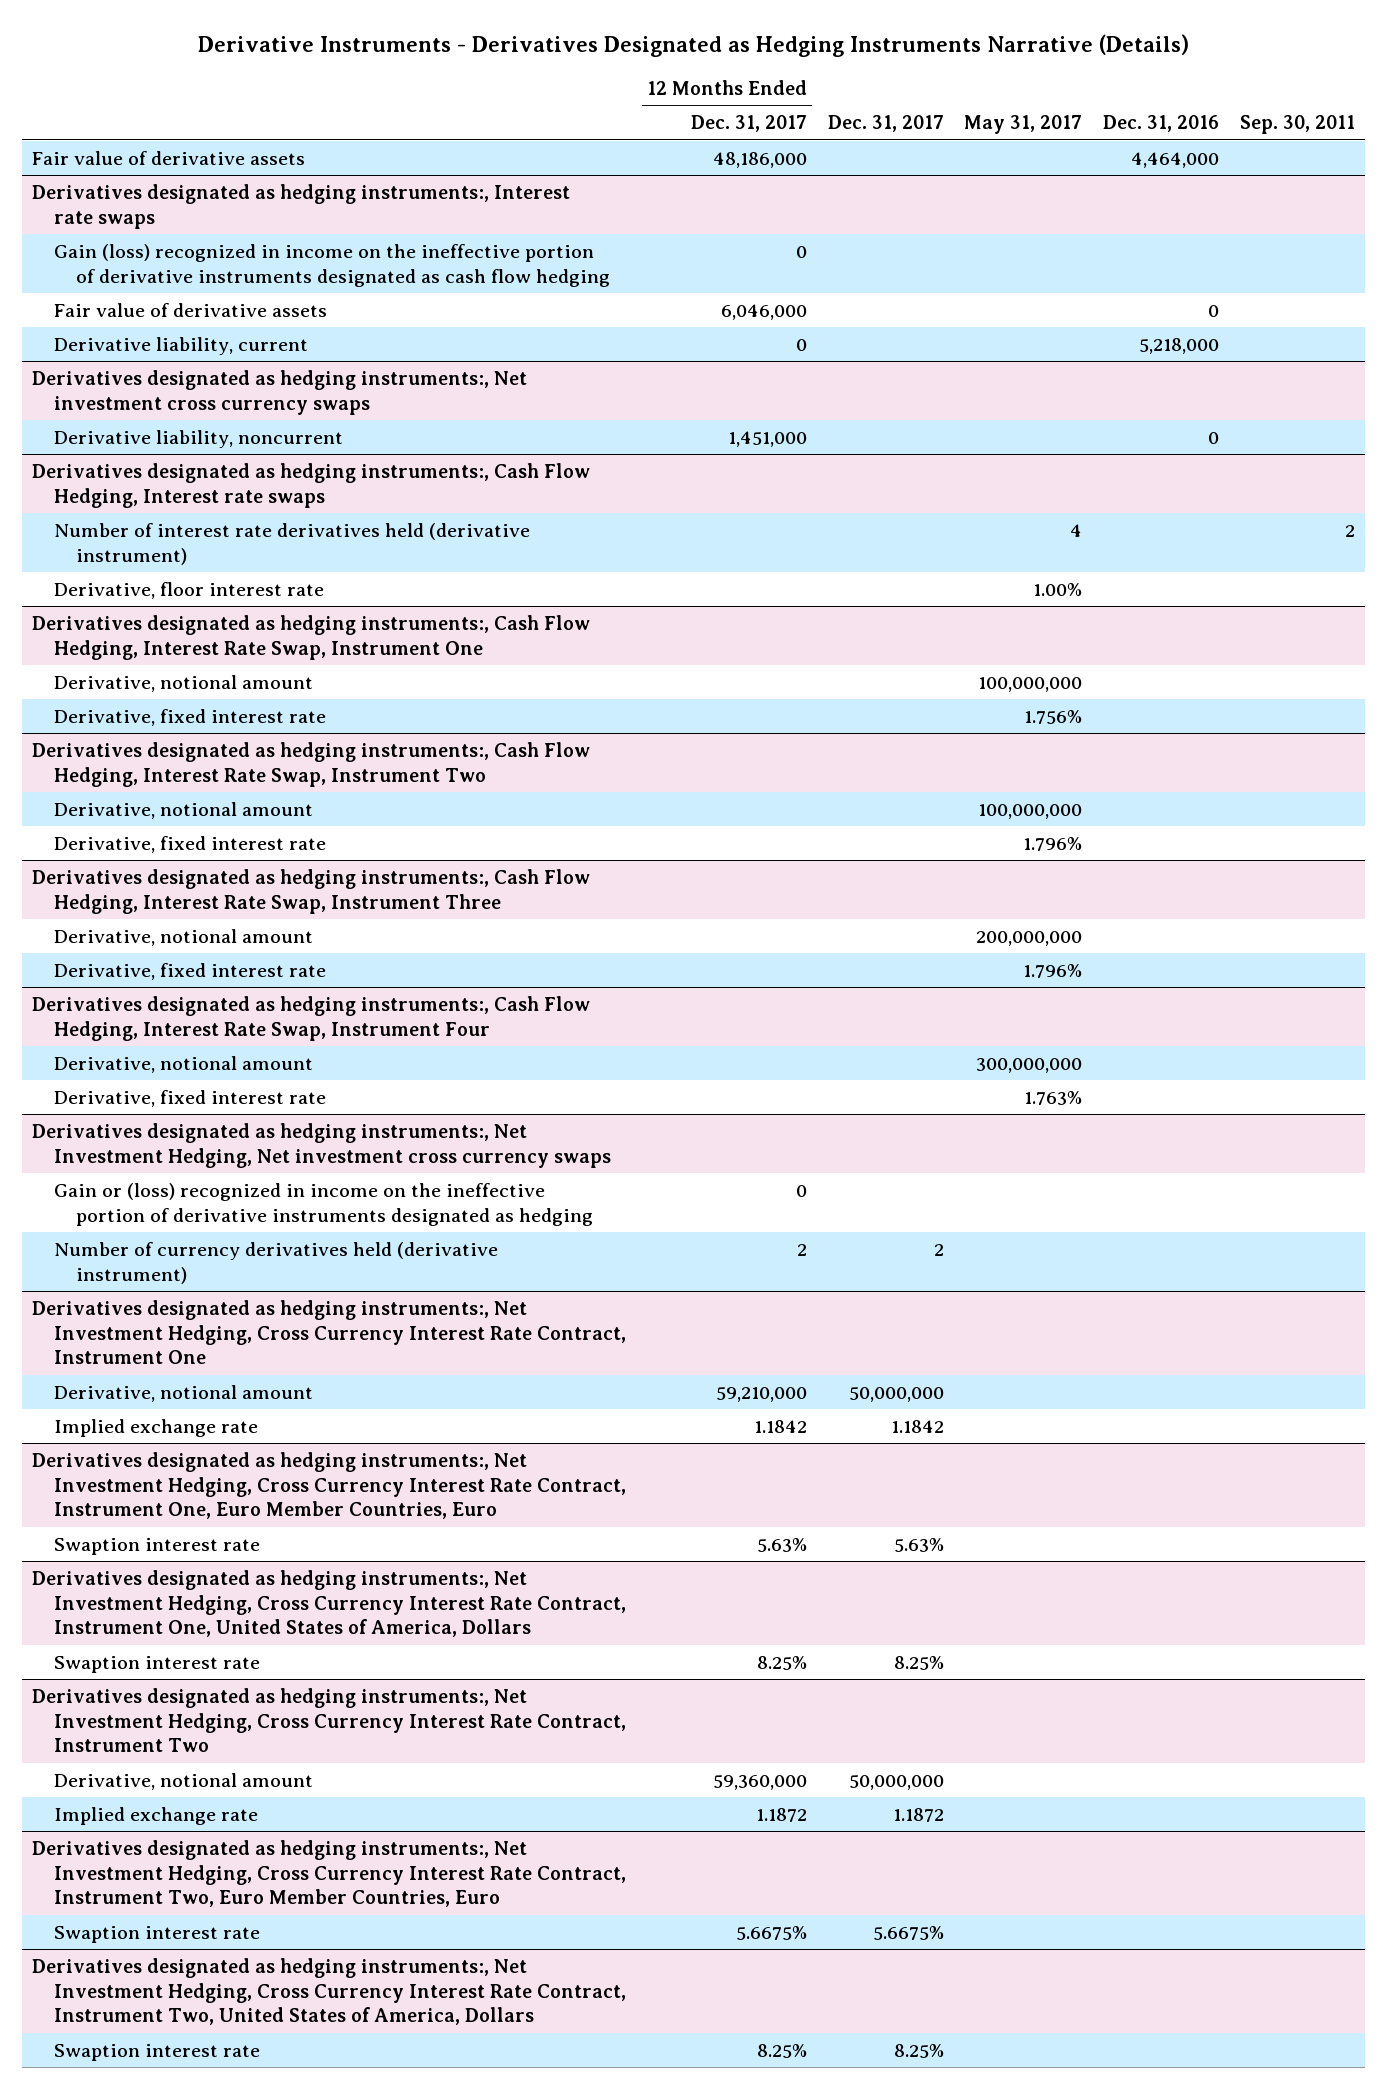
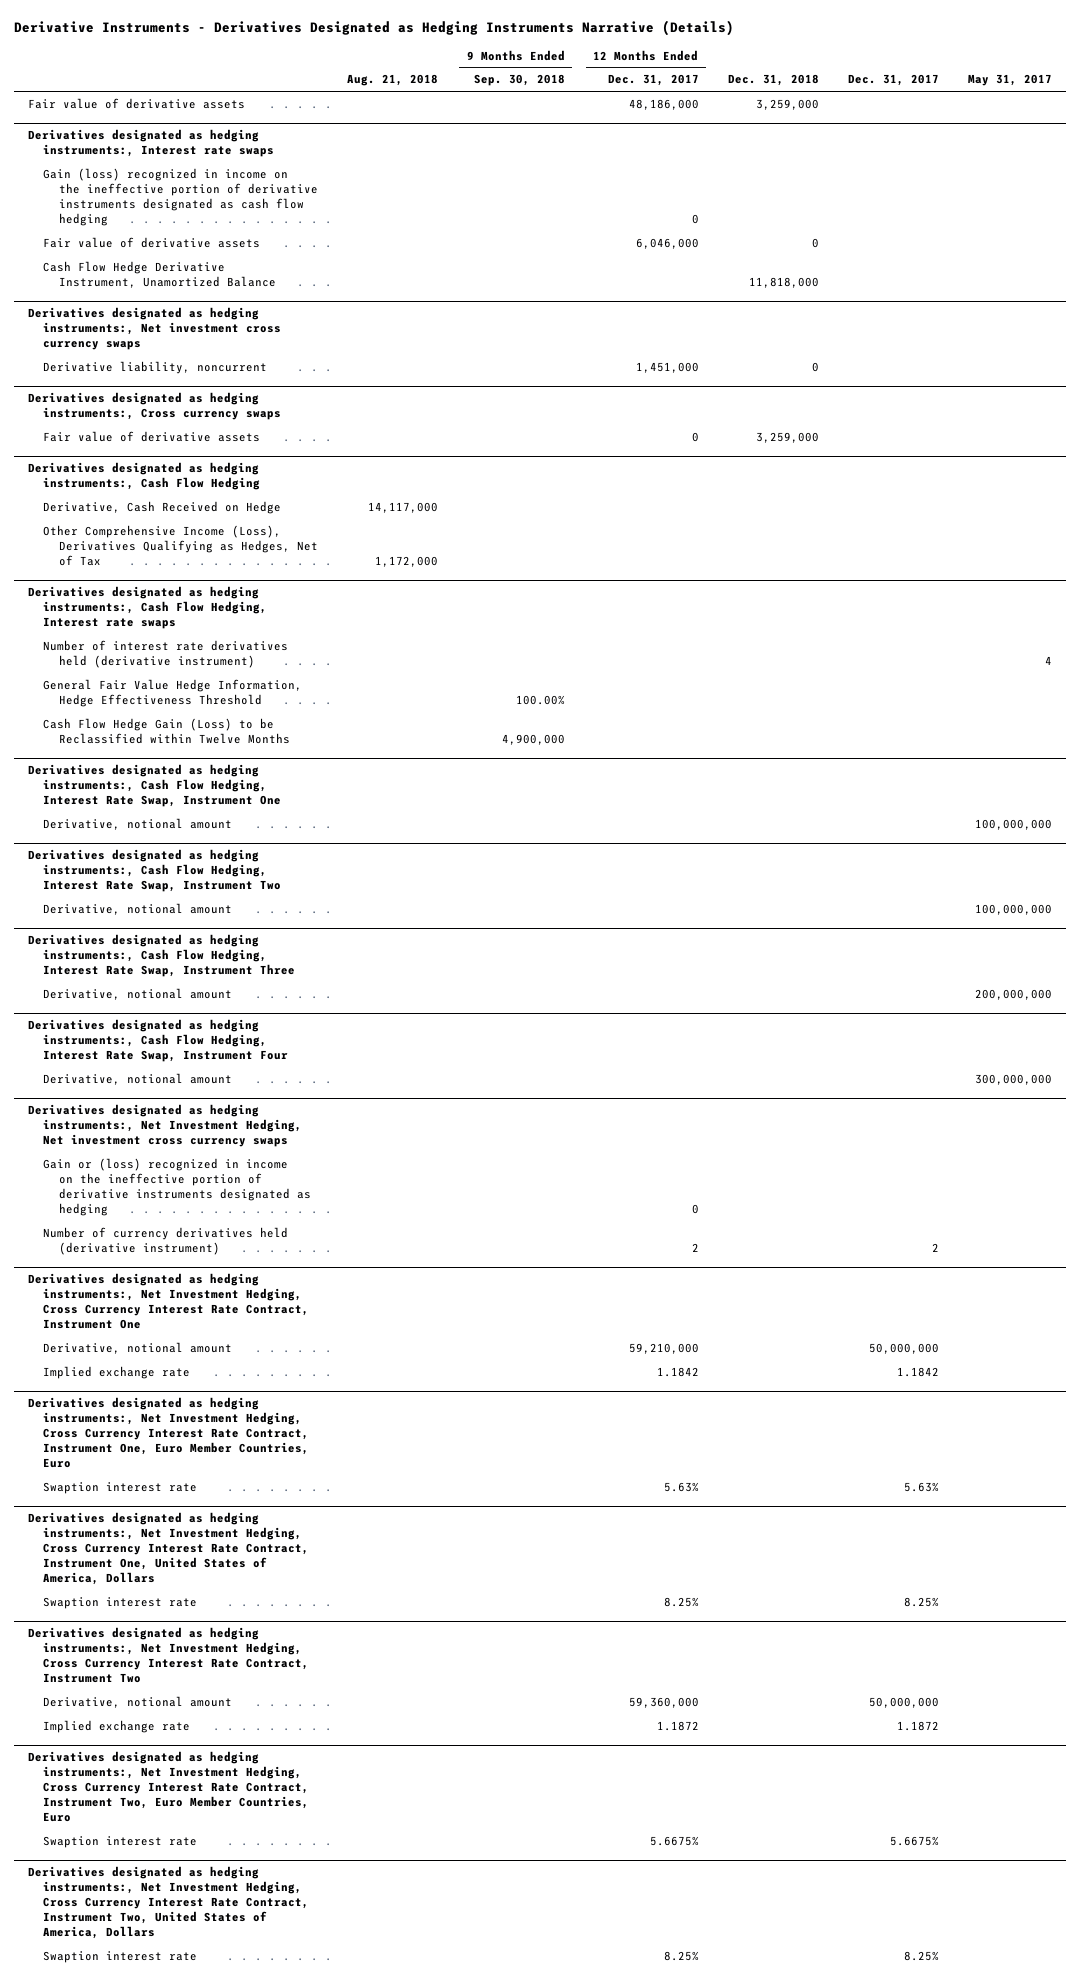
- | 12 Months Ended Dec. 31, 2017 | Dec. 31, 2017 | May 31, 2017 | Dec. 31, 2016 | Sep. 30, 2011
+ | Aug. 21, 2018 | 9 Months Ended Sep. 30, 2018 | 12 Months Ended Dec. 31, 2017 | Dec. 31, 2018 | Dec. 31, 2017 | May 31, 2017
@ Derivatives designated as hedging instruments:, Interest rate swaps
- Derivative liability, current | 0 | | | 5,218,000 |
+ Cash Flow Hedge Derivative Instrument, Unamortized Balance | | | | 11,818,000 | |
+ Derivatives designated as hedging instruments:, Cross currency swaps
+ Fair value of derivative assets | | | 0 | 3,259,000 | |
+ Derivatives designated as hedging instruments:, Cash Flow Hedging
+ Derivative, Cash Received on Hedge | 14,117,000 | | | | |
+ Other Comprehensive Income (Loss), Derivatives Qualifying as Hedges, Net of Tax | 1,172,000 | | | | |
@ Derivatives designated as hedging instruments:, Cash Flow Hedging, Interest rate swaps
- Derivative, floor interest rate | | | 1.00% | |
+ General Fair Value Hedge Information, Hedge Effectiveness Threshold | | 100.00% | | | |
+ Cash Flow Hedge Gain (Loss) to be Reclassified within Twelve Months | | 4,900,000 | | | |
@ Derivatives designated as hedging instruments:, Cash Flow Hedging, Interest Rate Swap, Instrument One
- Derivative, fixed interest rate | | | 1.756% | |
@ Derivatives designated as hedging instruments:, Cash Flow Hedging, Interest Rate Swap, Instrument Two
- Derivative, fixed interest rate | | | 1.796% | |
@ Derivatives designated as hedging instruments:, Cash Flow Hedging, Interest Rate Swap, Instrument Three
- Derivative, fixed interest rate | | | 1.796% | |
@ Derivatives designated as hedging instruments:, Cash Flow Hedging, Interest Rate Swap, Instrument Four
- Derivative, fixed interest rate | | | 1.763% | |

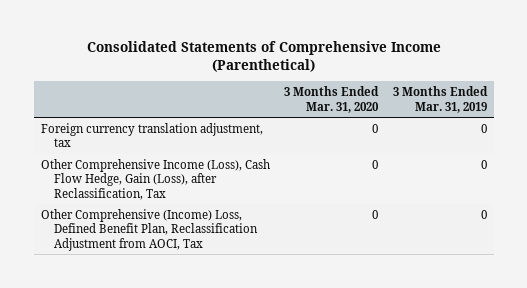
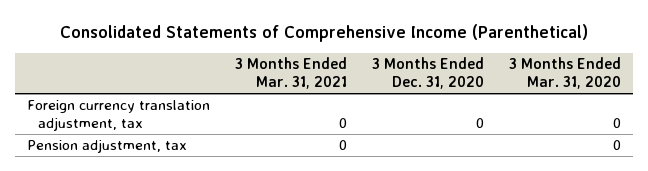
- | 3 Months Ended Mar. 31, 2020 | 3 Months Ended Mar. 31, 2019
+ | 3 Months Ended Mar. 31, 2021 | 3 Months Ended Dec. 31, 2020 | 3 Months Ended Mar. 31, 2020
- Other Comprehensive Income (Loss), Cash Flow Hedge, Gain (Loss), after Reclassification, Tax | 0 | 0
- Other Comprehensive (Income) Loss, Defined Benefit Plan, Reclassification Adjustment from AOCI, Tax | 0 | 0
+ Pension adjustment, tax | 0 | | 0

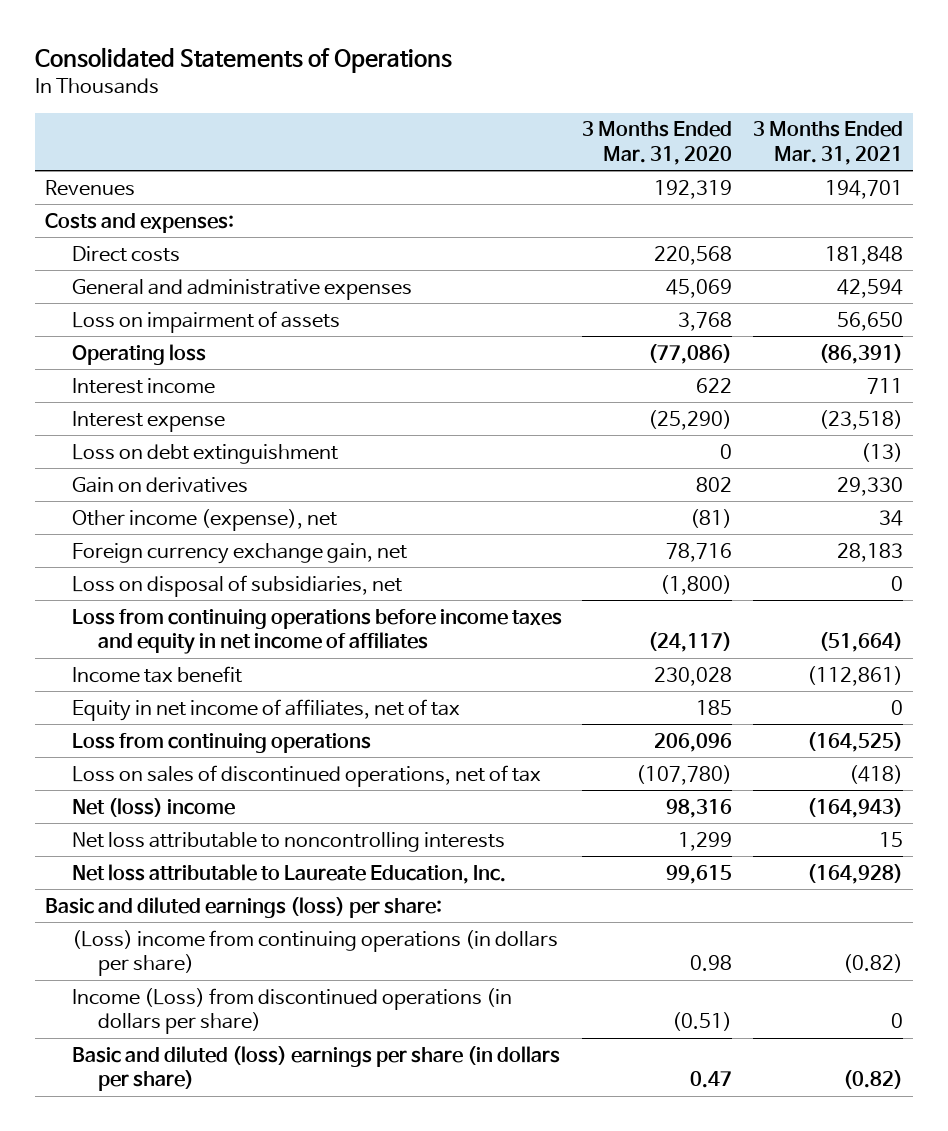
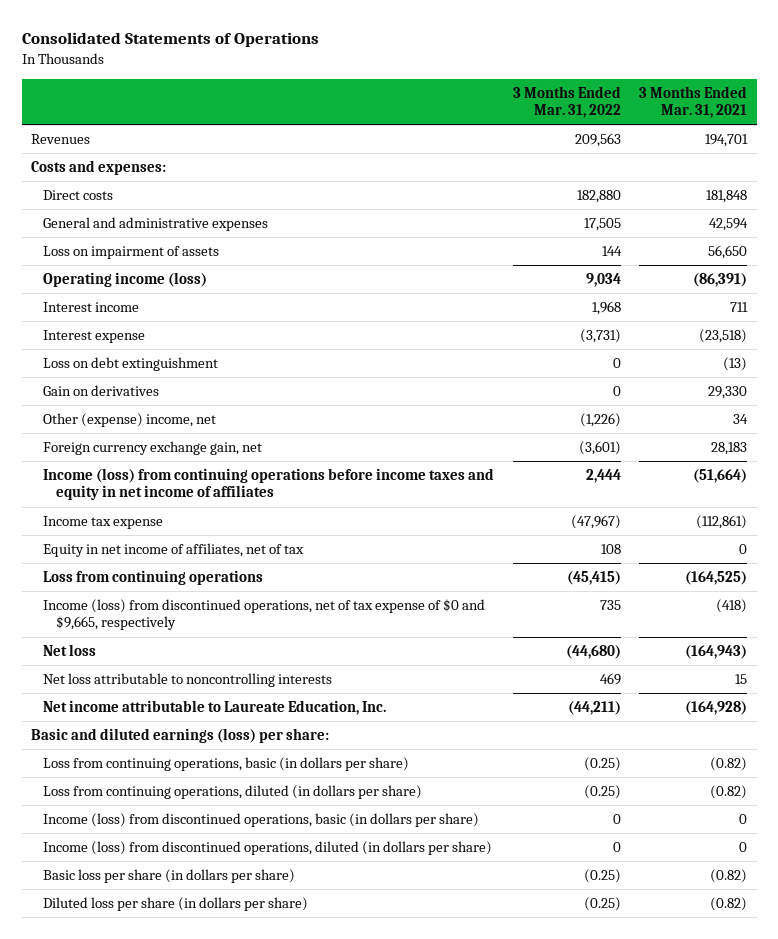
- | 3 Months Ended Mar. 31, 2020 | 3 Months Ended Mar. 31, 2021
+ | 3 Months Ended Mar. 31, 2022 | 3 Months Ended Mar. 31, 2021
- Operating loss | (77,086) | (86,391)
+ Operating income (loss) | 9,034 | (86,391)
- Other income (expense), net | (81) | 34
+ Other (expense) income, net | (1,226) | 34
- Loss on disposal of subsidiaries, net | (1,800) | 0
- Loss from continuing operations before income taxes and equity in net income of affiliates | (24,117) | (51,664)
- Income tax benefit | 230,028 | (112,861)
+ Income (loss) from continuing operations before income taxes and equity in net income of affiliates | 2,444 | (51,664)
+ Income tax expense | (47,967) | (112,861)
- Loss on sales of discontinued operations, net of tax | (107,780) | (418)
- Net (loss) income | 98,316 | (164,943)
+ Income (loss) from discontinued operations, net of tax expense of $0 and $9,665, respectively | 735 | (418)
+ Net loss | (44,680) | (164,943)
- Net loss attributable to Laureate Education, Inc. | 99,615 | (164,928)
+ Net income attributable to Laureate Education, Inc. | (44,211) | (164,928)
- (Loss) income from continuing operations (in dollars per share) | 0.98 | (0.82)
- Income (Loss) from discontinued operations (in dollars per share) | (0.51) | 0
- Basic and diluted (loss) earnings per share (in dollars per share) | 0.47 | (0.82)
+ Loss from continuing operations, basic (in dollars per share) | (0.25) | (0.82)
+ Loss from continuing operations, diluted (in dollars per share) | (0.25) | (0.82)
+ Income (loss) from discontinued operations, basic (in dollars per share) | 0 | 0
+ Income (loss) from discontinued operations, diluted (in dollars per share) | 0 | 0
+ Basic loss per share (in dollars per share) | (0.25) | (0.82)
+ Diluted loss per share (in dollars per share) | (0.25) | (0.82)

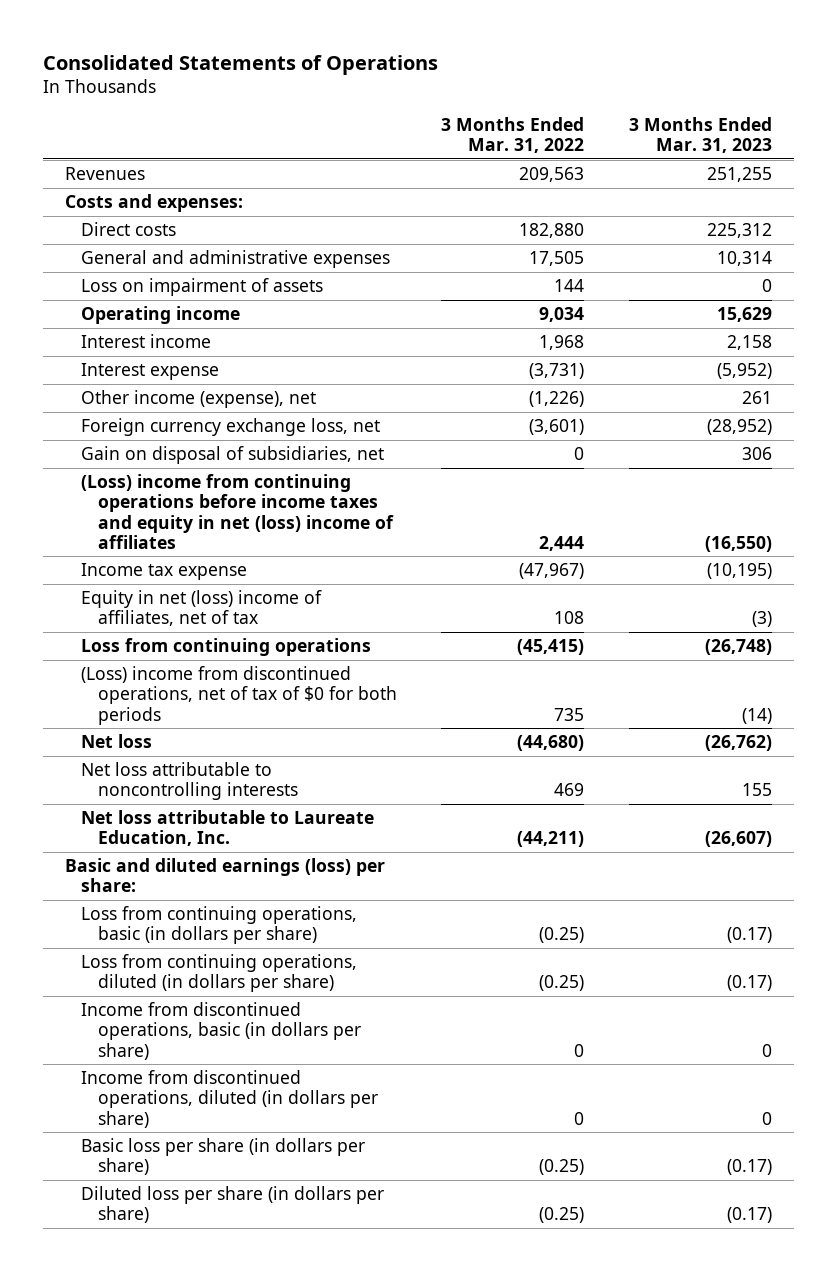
- | 3 Months Ended Mar. 31, 2022 | 3 Months Ended Mar. 31, 2021
+ | 3 Months Ended Mar. 31, 2022 | 3 Months Ended Mar. 31, 2023
- Operating income (loss) | 9,034 | (86,391)
+ Operating income | 9,034 | 15,629
- Loss on debt extinguishment | 0 | (13)
- Gain on derivatives | 0 | 29,330
- Other (expense) income, net | (1,226) | 34
- Foreign currency exchange gain, net | (3,601) | 28,183
- Income (loss) from continuing operations before income taxes and equity in net income of affiliates | 2,444 | (51,664)
+ Other income (expense), net | (1,226) | 261
+ Foreign currency exchange loss, net | (3,601) | (28,952)
+ Gain on disposal of subsidiaries, net | 0 | 306
+ (Loss) income from continuing operations before income taxes and equity in net (loss) income of affiliates | 2,444 | (16,550)
- Equity in net income of affiliates, net of tax | 108 | 0
+ Equity in net (loss) income of affiliates, net of tax | 108 | (3)
- Income (loss) from discontinued operations, net of tax expense of $0 and $9,665, respectively | 735 | (418)
+ (Loss) income from discontinued operations, net of tax of $0 for both periods | 735 | (14)
- Net income attributable to Laureate Education, Inc. | (44,211) | (164,928)
+ Net loss attributable to Laureate Education, Inc. | (44,211) | (26,607)
- Income (loss) from discontinued operations, basic (in dollars per share) | 0 | 0
- Income (loss) from discontinued operations, diluted (in dollars per share) | 0 | 0
+ Income from discontinued operations, basic (in dollars per share) | 0 | 0
+ Income from discontinued operations, diluted (in dollars per share) | 0 | 0

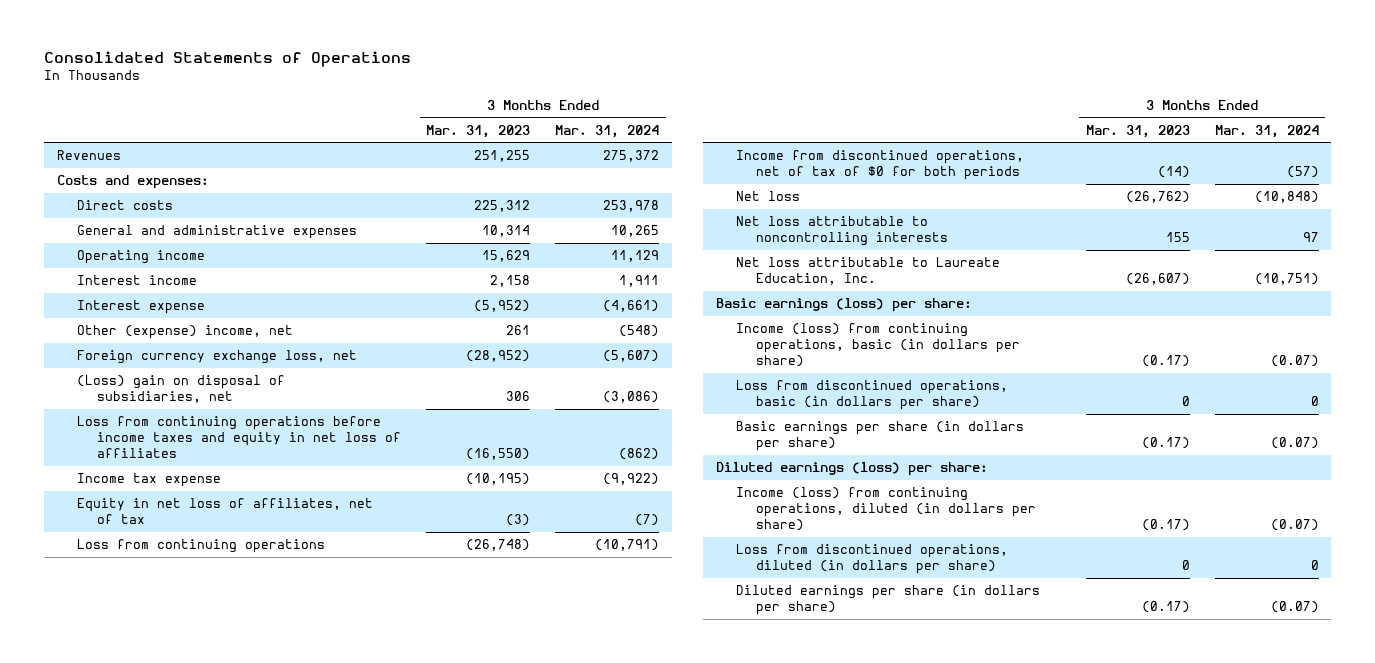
- | 3 Months Ended Mar. 31, 2022 | 3 Months Ended Mar. 31, 2023
+ | 3 Months Ended Mar. 31, 2023 | 3 Months Ended Mar. 31, 2024
- Loss on impairment of assets | 144 | 0
- Other income (expense), net | (1,226) | 261
+ Other (expense) income, net | 261 | (548)
- Gain on disposal of subsidiaries, net | 0 | 306
- (Loss) income from continuing operations before income taxes and equity in net (loss) income of affiliates | 2,444 | (16,550)
+ (Loss) gain on disposal of subsidiaries, net | 306 | (3,086)
+ Loss from continuing operations before income taxes and equity in net loss of affiliates | (16,550) | (862)
- Equity in net (loss) income of affiliates, net of tax | 108 | (3)
+ Equity in net loss of affiliates, net of tax | (3) | (7)
- (Loss) income from discontinued operations, net of tax of $0 for both periods | 735 | (14)
+ Income from discontinued operations, net of tax of $0 for both periods | (14) | (57)
- Basic and diluted earnings (loss) per share:
- Loss from continuing operations, basic (in dollars per share) | (0.25) | (0.17)
- Loss from continuing operations, diluted (in dollars per share) | (0.25) | (0.17)
- Income from discontinued operations, basic (in dollars per share) | 0 | 0
- Income from discontinued operations, diluted (in dollars per share) | 0 | 0
- Basic loss per share (in dollars per share) | (0.25) | (0.17)
- Diluted loss per share (in dollars per share) | (0.25) | (0.17)
+ Basic earnings (loss) per share:
+ Income (loss) from continuing operations, basic (in dollars per share) | (0.17) | (0.07)
+ Loss from discontinued operations, basic (in dollars per share) | 0 | 0
+ Basic earnings per share (in dollars per share) | (0.17) | (0.07)
+ Diluted earnings (loss) per share:
+ Income (loss) from continuing operations, diluted (in dollars per share) | (0.17) | (0.07)
+ Loss from discontinued operations, diluted (in dollars per share) | 0 | 0
+ Diluted earnings per share (in dollars per share) | (0.17) | (0.07)

